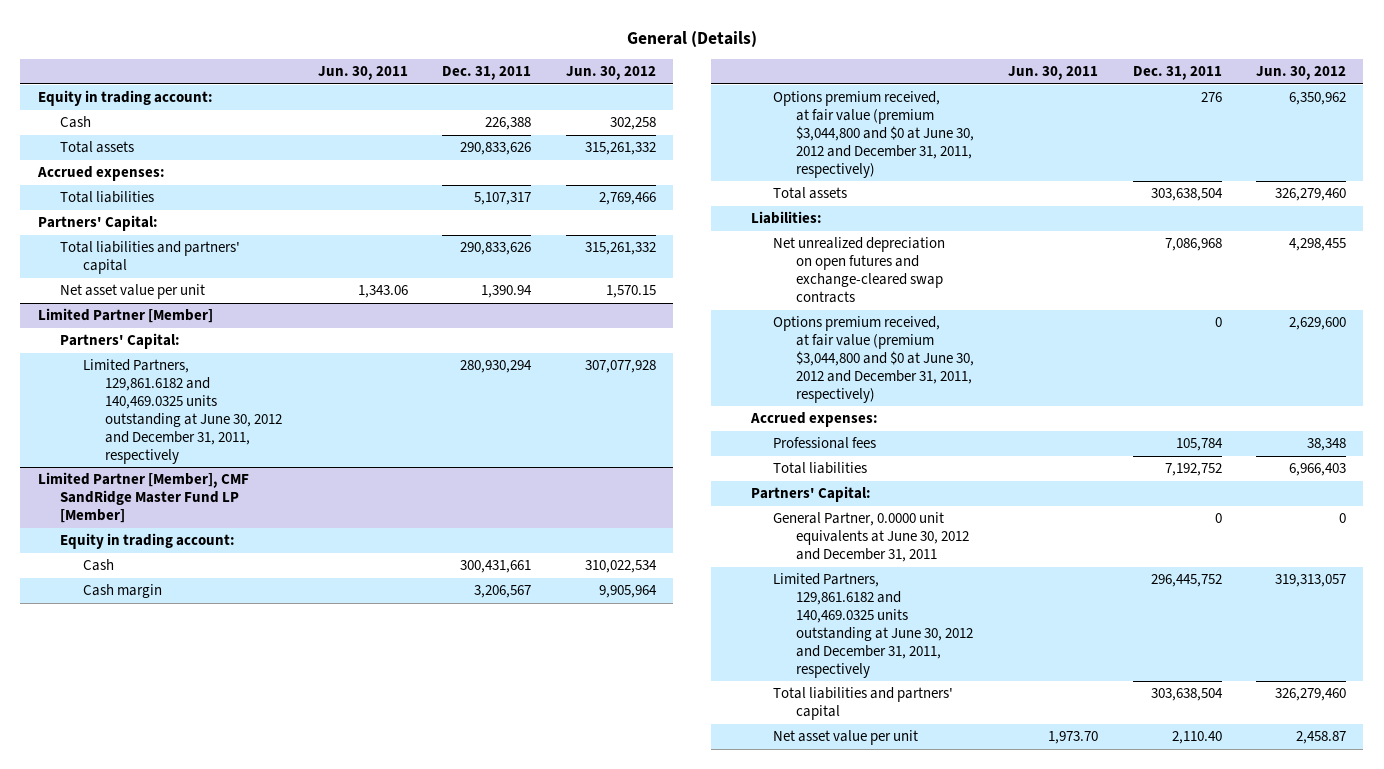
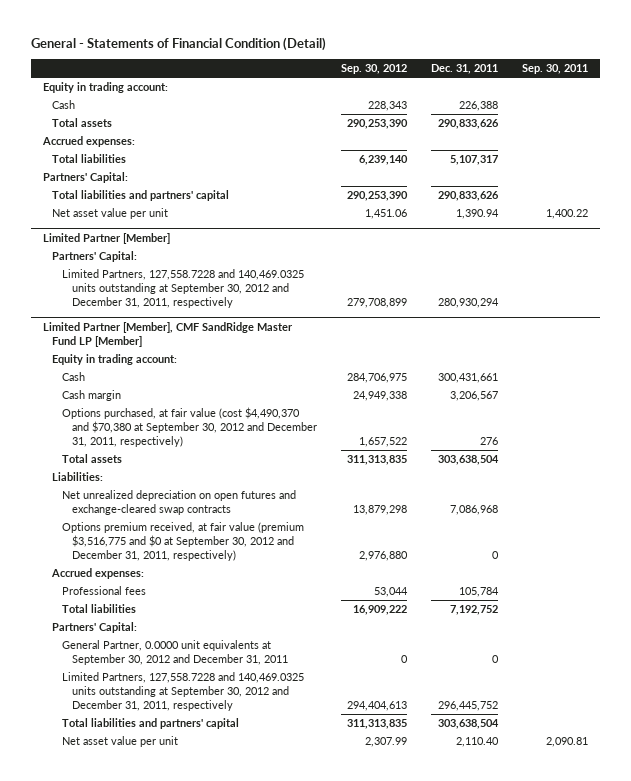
- General (Details)
+ General - Statements of Financial Condition (Detail)
- | Jun. 30, 2011 | Dec. 31, 2011 | Jun. 30, 2012
+ | Sep. 30, 2012 | Dec. 31, 2011 | Sep. 30, 2011
@ Limited Partner [Member]
- Limited Partners, 129,861.6182 and 140,469.0325 units outstanding at June 30, 2012 and December 31, 2011, respectively | | 280,930,294 | 307,077,928
+ Limited Partners, 127,558.7228 and 140,469.0325 units outstanding at September 30, 2012 and December 31, 2011, respectively | 279,708,899 | 280,930,294 |
@ Limited Partner [Member], CMF SandRidge Master Fund LP [Member]
- Options premium received, at fair value (premium $3,044,800 and $0 at June 30, 2012 and December 31, 2011, respectively) | | 276 | 6,350,962
+ Options purchased, at fair value (cost $4,490,370 and $70,380 at September 30, 2012 and December 31, 2011, respectively) | 1,657,522 | 276 |
- Options premium received, at fair value (premium $3,044,800 and $0 at June 30, 2012 and December 31, 2011, respectively) | | 0 | 2,629,600
+ Options premium received, at fair value (premium $3,516,775 and $0 at September 30, 2012 and December 31, 2011, respectively) | 2,976,880 | 0 |
- General Partner, 0.0000 unit equivalents at June 30, 2012 and December 31, 2011 | | 0 | 0
- Limited Partners, 129,861.6182 and 140,469.0325 units outstanding at June 30, 2012 and December 31, 2011, respectively | | 296,445,752 | 319,313,057
+ General Partner, 0.0000 unit equivalents at September 30, 2012 and December 31, 2011 | 0 | 0 |
+ Limited Partners, 127,558.7228 and 140,469.0325 units outstanding at September 30, 2012 and December 31, 2011, respectively | 294,404,613 | 296,445,752 |

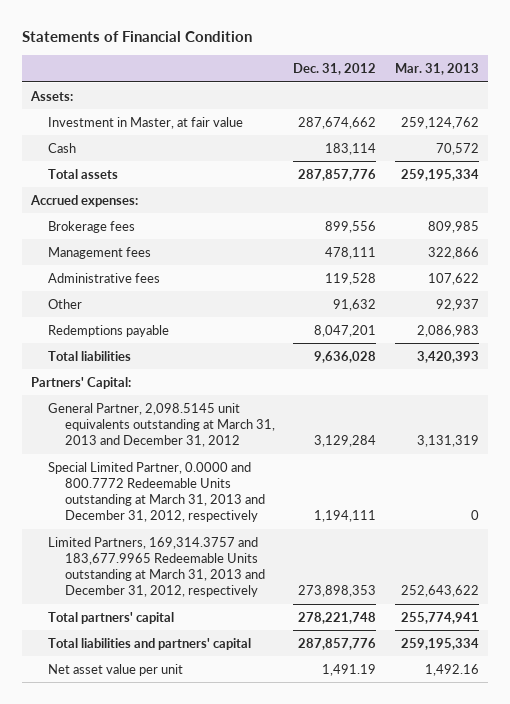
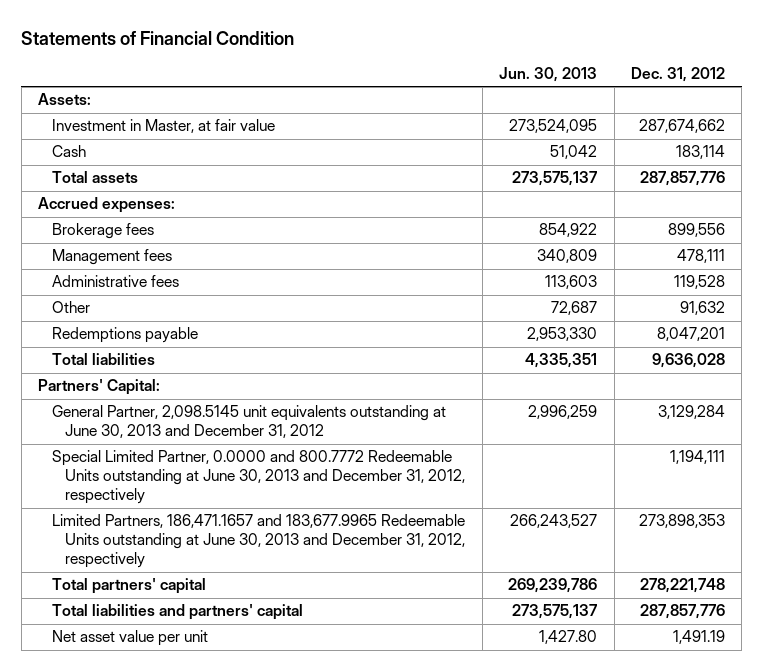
- | Dec. 31, 2012 | Mar. 31, 2013
+ | Jun. 30, 2013 | Dec. 31, 2012
- General Partner, 2,098.5145 unit equivalents outstanding at March 31, 2013 and December 31, 2012 | 3,129,284 | 3,131,319
- Special Limited Partner, 0.0000 and 800.7772 Redeemable Units outstanding at March 31, 2013 and December 31, 2012, respectively | 1,194,111 | 0
- Limited Partners, 169,314.3757 and 183,677.9965 Redeemable Units outstanding at March 31, 2013 and December 31, 2012, respectively | 273,898,353 | 252,643,622
+ General Partner, 2,098.5145 unit equivalents outstanding at June 30, 2013 and December 31, 2012 | 2,996,259 | 3,129,284
+ Special Limited Partner, 0.0000 and 800.7772 Redeemable Units outstanding at June 30, 2013 and December 31, 2012, respectively | | 1,194,111
+ Limited Partners, 186,471.1657 and 183,677.9965 Redeemable Units outstanding at June 30, 2013 and December 31, 2012, respectively | 266,243,527 | 273,898,353

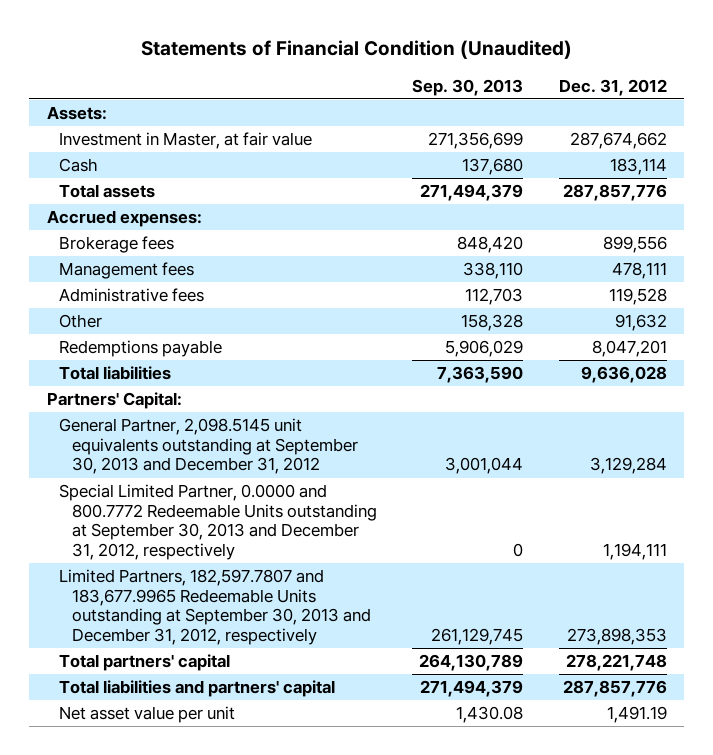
- Statements of Financial Condition
+ Statements of Financial Condition (Unaudited)
- | Jun. 30, 2013 | Dec. 31, 2012
+ | Sep. 30, 2013 | Dec. 31, 2012
- General Partner, 2,098.5145 unit equivalents outstanding at June 30, 2013 and December 31, 2012 | 2,996,259 | 3,129,284
- Special Limited Partner, 0.0000 and 800.7772 Redeemable Units outstanding at June 30, 2013 and December 31, 2012, respectively | | 1,194,111
- Limited Partners, 186,471.1657 and 183,677.9965 Redeemable Units outstanding at June 30, 2013 and December 31, 2012, respectively | 266,243,527 | 273,898,353
+ General Partner, 2,098.5145 unit equivalents outstanding at September 30, 2013 and December 31, 2012 | 3,001,044 | 3,129,284
+ Special Limited Partner, 0.0000 and 800.7772 Redeemable Units outstanding at September 30, 2013 and December 31, 2012, respectively | 0 | 1,194,111
+ Limited Partners, 182,597.7807 and 183,677.9965 Redeemable Units outstanding at September 30, 2013 and December 31, 2012, respectively | 261,129,745 | 273,898,353

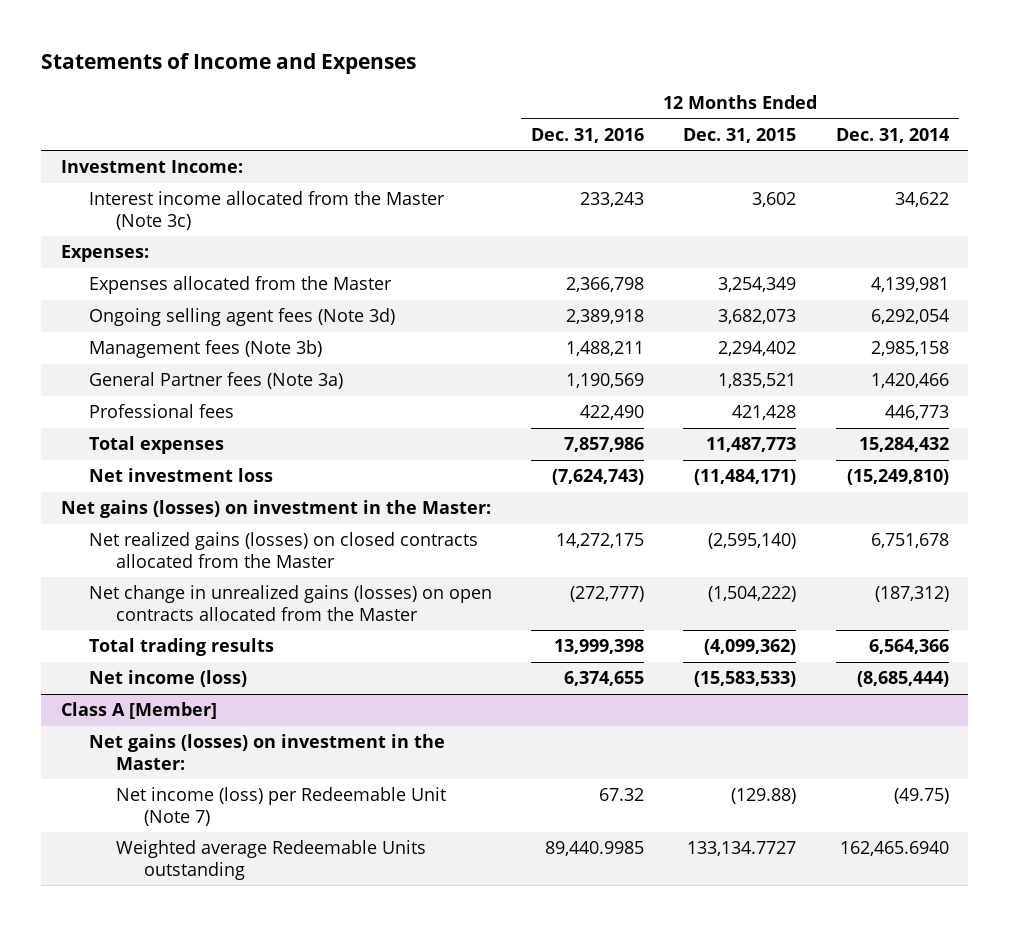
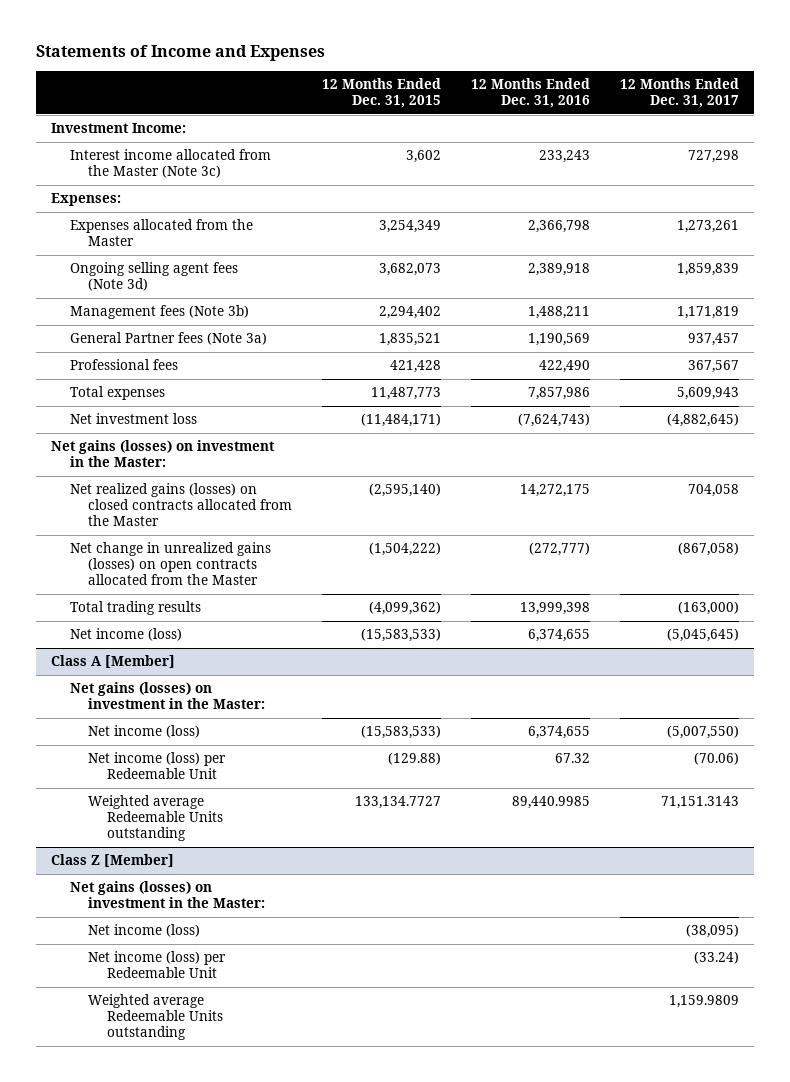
- | 12 Months Ended Dec. 31, 2016 | 12 Months Ended Dec. 31, 2015 | 12 Months Ended Dec. 31, 2014
+ | 12 Months Ended Dec. 31, 2015 | 12 Months Ended Dec. 31, 2016 | 12 Months Ended Dec. 31, 2017
@ Class A [Member]
- Net income (loss) per Redeemable Unit (Note 7) | 67.32 | (129.88) | (49.75)
+ Net income (loss) | (15,583,533) | 6,374,655 | (5,007,550)
+ Net income (loss) per Redeemable Unit | (129.88) | 67.32 | (70.06)
+ Class Z [Member]
+ Net gains (losses) on investment in the Master:
+ Net income (loss) | | | (38,095)
+ Net income (loss) per Redeemable Unit | | | (33.24)
+ Weighted average Redeemable Units outstanding | | | 1,159.9809

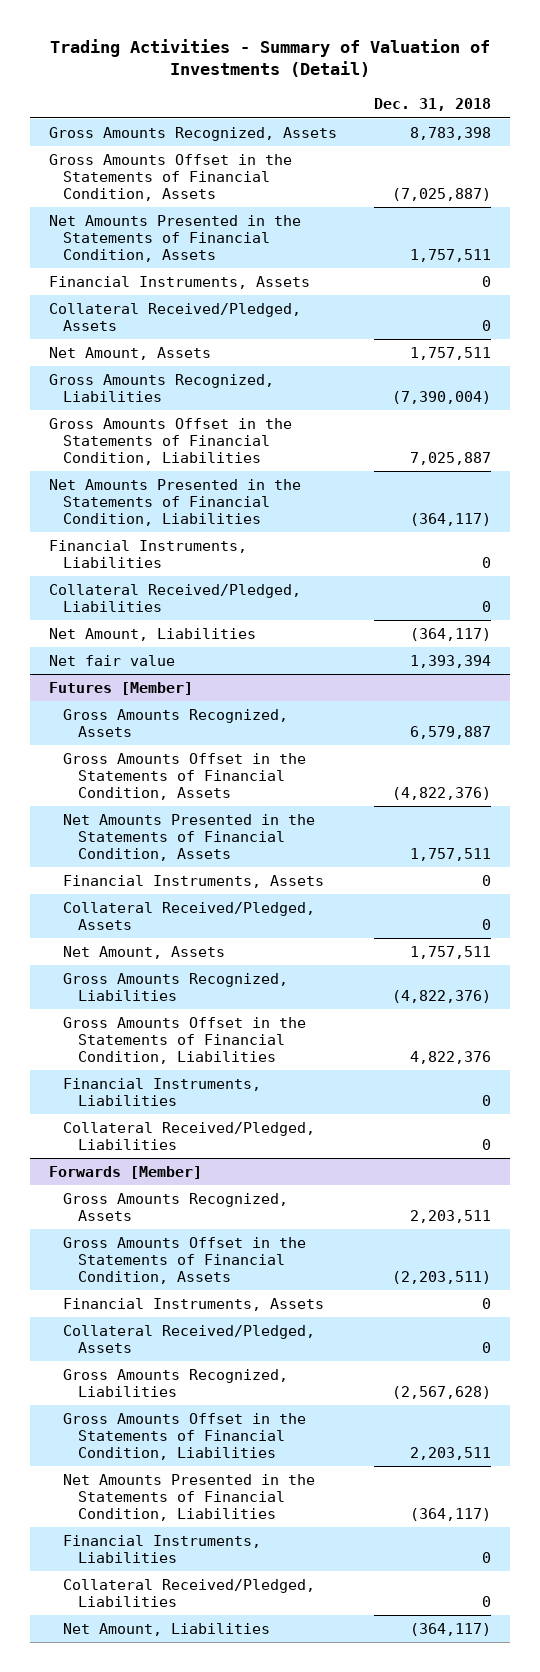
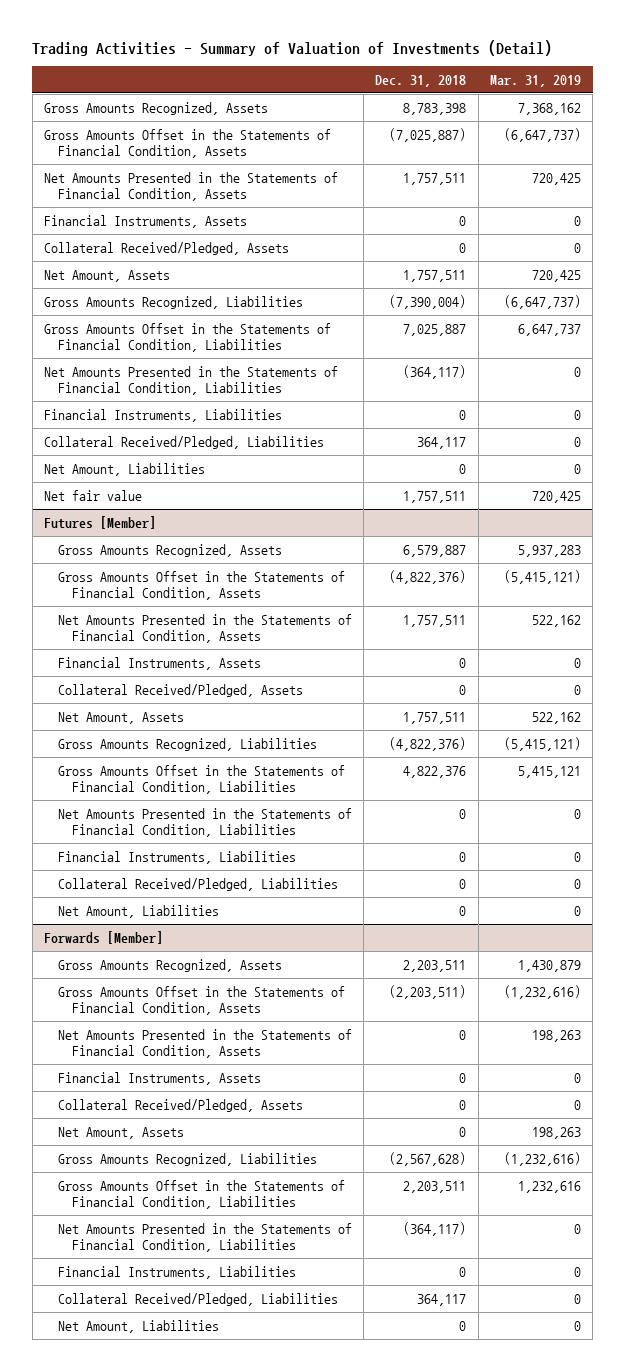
- | Dec. 31, 2018
+ | Dec. 31, 2018 | Mar. 31, 2019
- Collateral Received/Pledged, Liabilities | 0
- Net Amount, Liabilities | (364,117)
- Net fair value | 1,393,394
+ Collateral Received/Pledged, Liabilities | 364,117 | 0
+ Net Amount, Liabilities | 0 | 0
+ Net fair value | 1,757,511 | 720,425
@ Futures [Member]
+ Net Amounts Presented in the Statements of Financial Condition, Liabilities | 0 | 0
+ Net Amount, Liabilities | 0 | 0
@ Forwards [Member]
+ Net Amounts Presented in the Statements of Financial Condition, Assets | 0 | 198,263
+ Net Amount, Assets | 0 | 198,263
- Collateral Received/Pledged, Liabilities | 0
- Net Amount, Liabilities | (364,117)
+ Collateral Received/Pledged, Liabilities | 364,117 | 0
+ Net Amount, Liabilities | 0 | 0

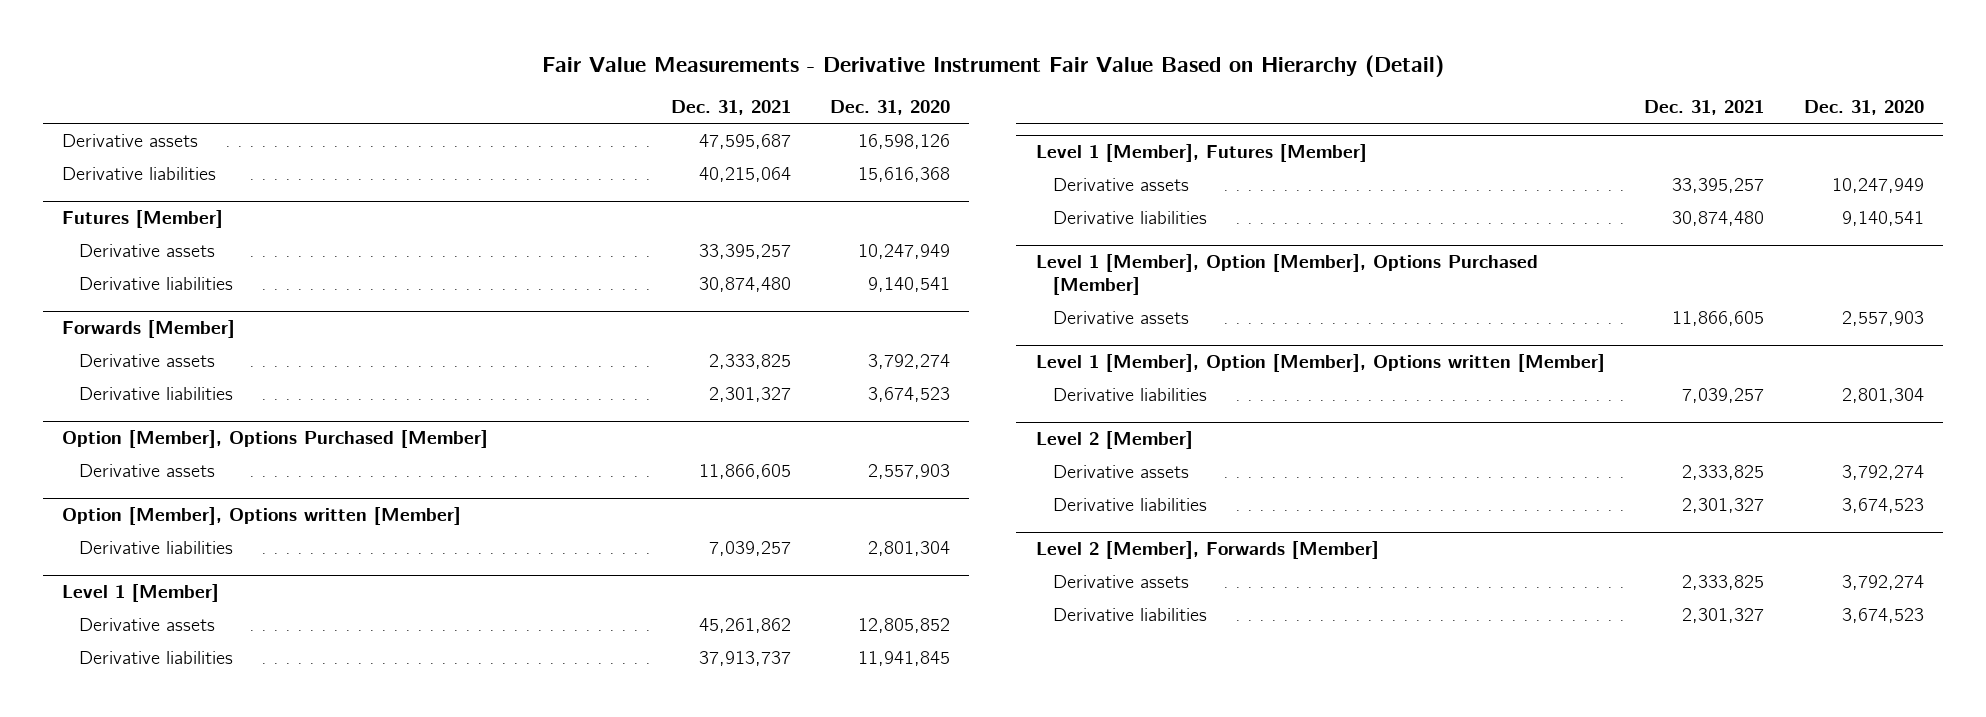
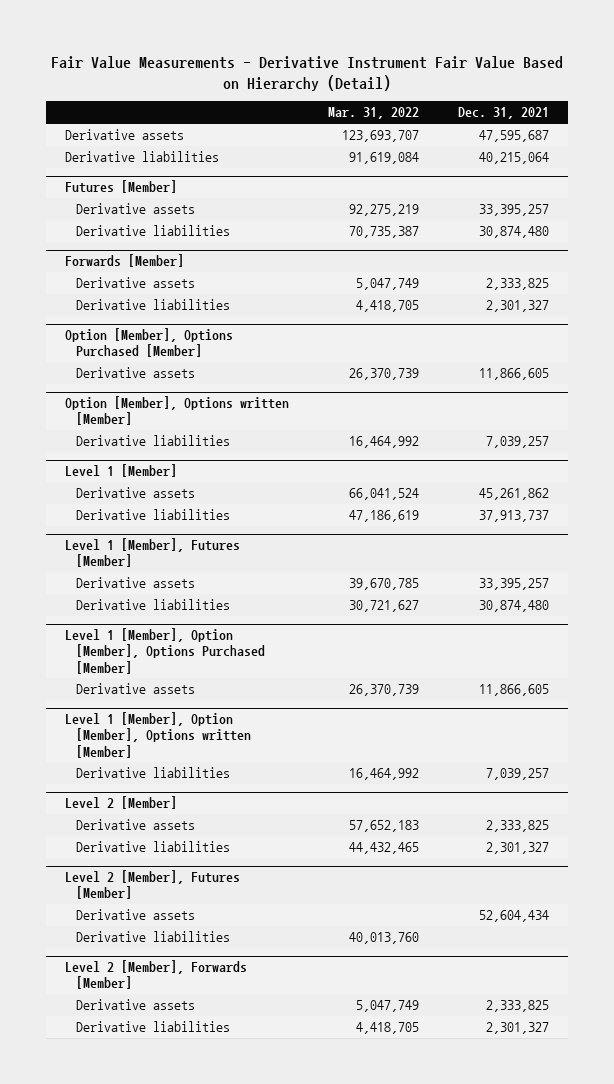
- | Dec. 31, 2021 | Dec. 31, 2020
+ | Mar. 31, 2022 | Dec. 31, 2021
+ Level 2 [Member], Futures [Member]
+ Derivative assets | | 52,604,434
+ Derivative liabilities | 40,013,760 |

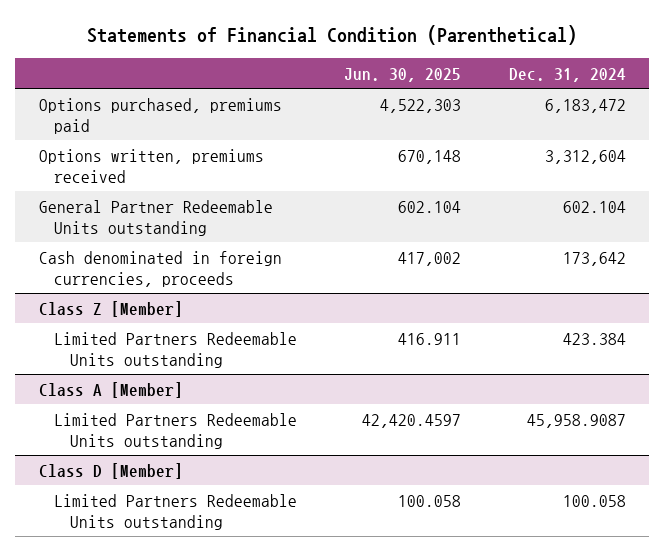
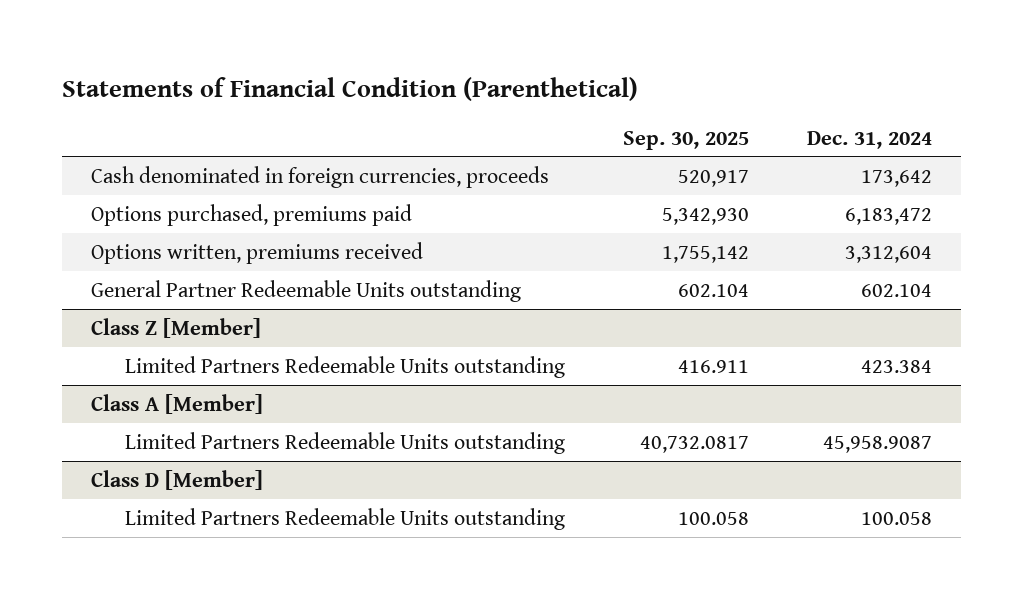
- | Jun. 30, 2025 | Dec. 31, 2024
+ | Sep. 30, 2025 | Dec. 31, 2024
moved up: Cash denominated in foreign currencies, proceeds | 520,917 | 173,642

